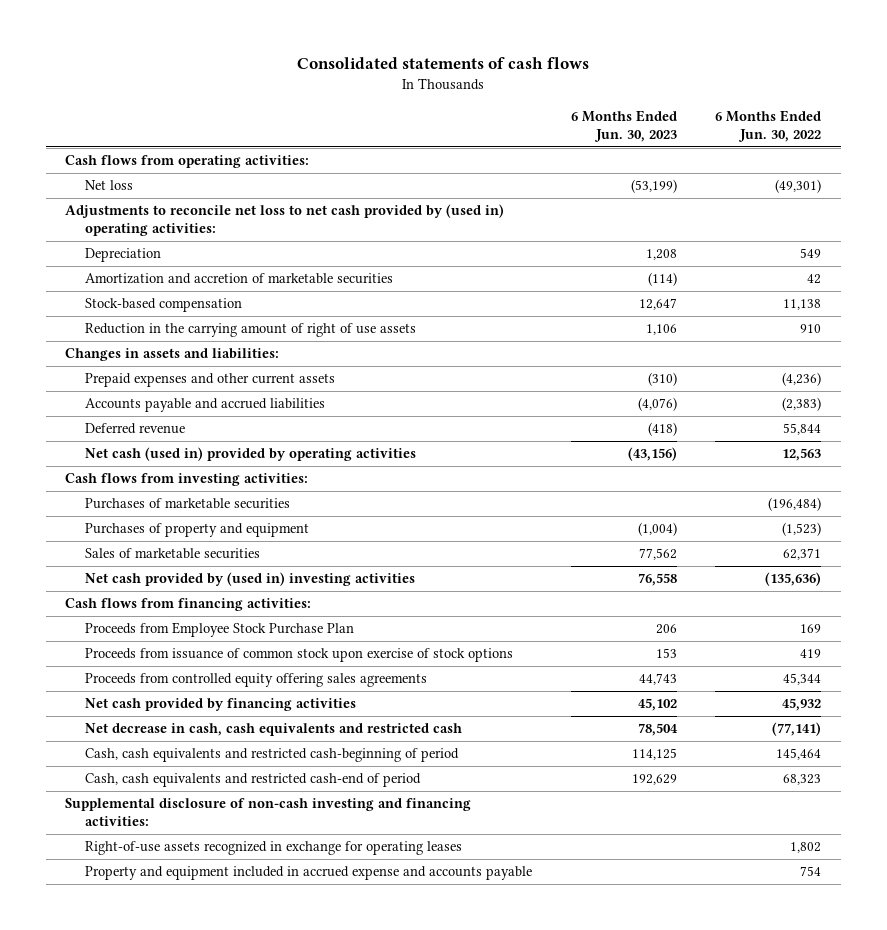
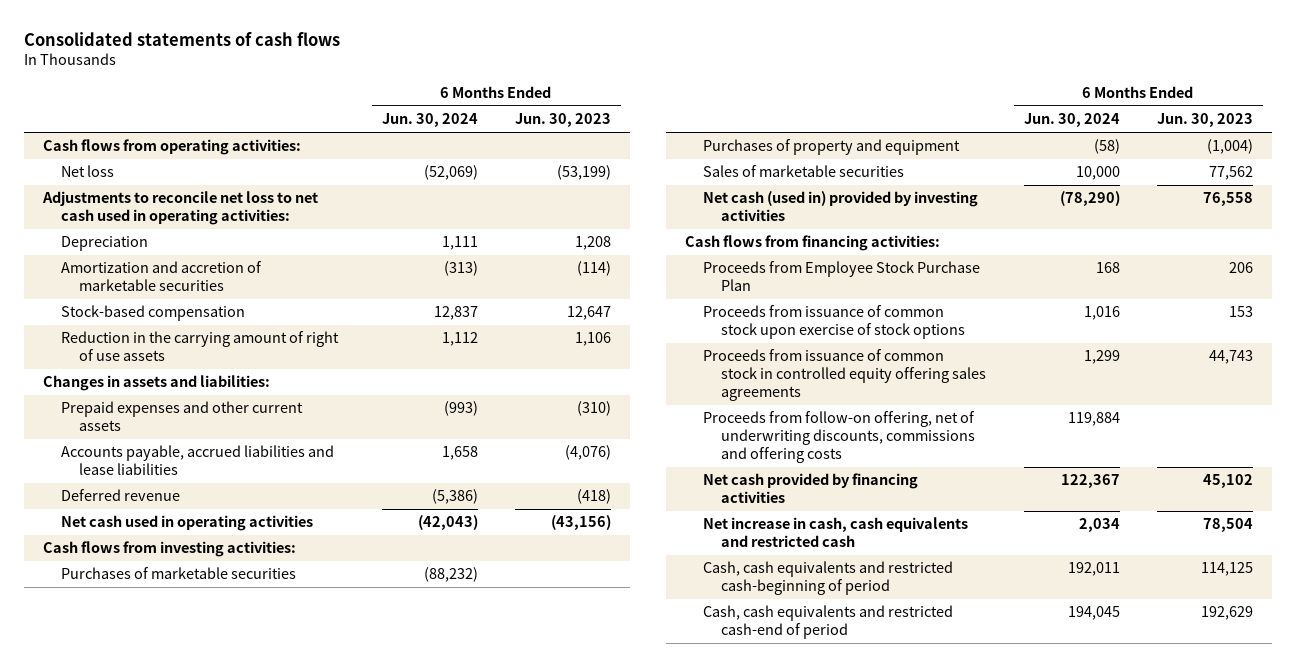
- | 6 Months Ended Jun. 30, 2023 | 6 Months Ended Jun. 30, 2022
+ | 6 Months Ended Jun. 30, 2024 | 6 Months Ended Jun. 30, 2023
- Adjustments to reconcile net loss to net cash provided by (used in) operating activities:
+ Adjustments to reconcile net loss to net cash used in operating activities:
- Accounts payable and accrued liabilities | (4,076) | (2,383)
+ Accounts payable, accrued liabilities and lease liabilities | 1,658 | (4,076)
- Net cash (used in) provided by operating activities | (43,156) | 12,563
+ Net cash used in operating activities | (42,043) | (43,156)
- Net cash provided by (used in) investing activities | 76,558 | (135,636)
+ Net cash (used in) provided by investing activities | (78,290) | 76,558
- Proceeds from controlled equity offering sales agreements | 44,743 | 45,344
+ Proceeds from issuance of common stock in controlled equity offering sales agreements | 1,299 | 44,743
+ Proceeds from follow-on offering, net of underwriting discounts, commissions and offering costs | 119,884 |
- Net decrease in cash, cash equivalents and restricted cash | 78,504 | (77,141)
+ Net increase in cash, cash equivalents and restricted cash | 2,034 | 78,504
- Supplemental disclosure of non-cash investing and financing activities:
- Right-of-use assets recognized in exchange for operating leases | | 1,802
- Property and equipment included in accrued expense and accounts payable | | 754

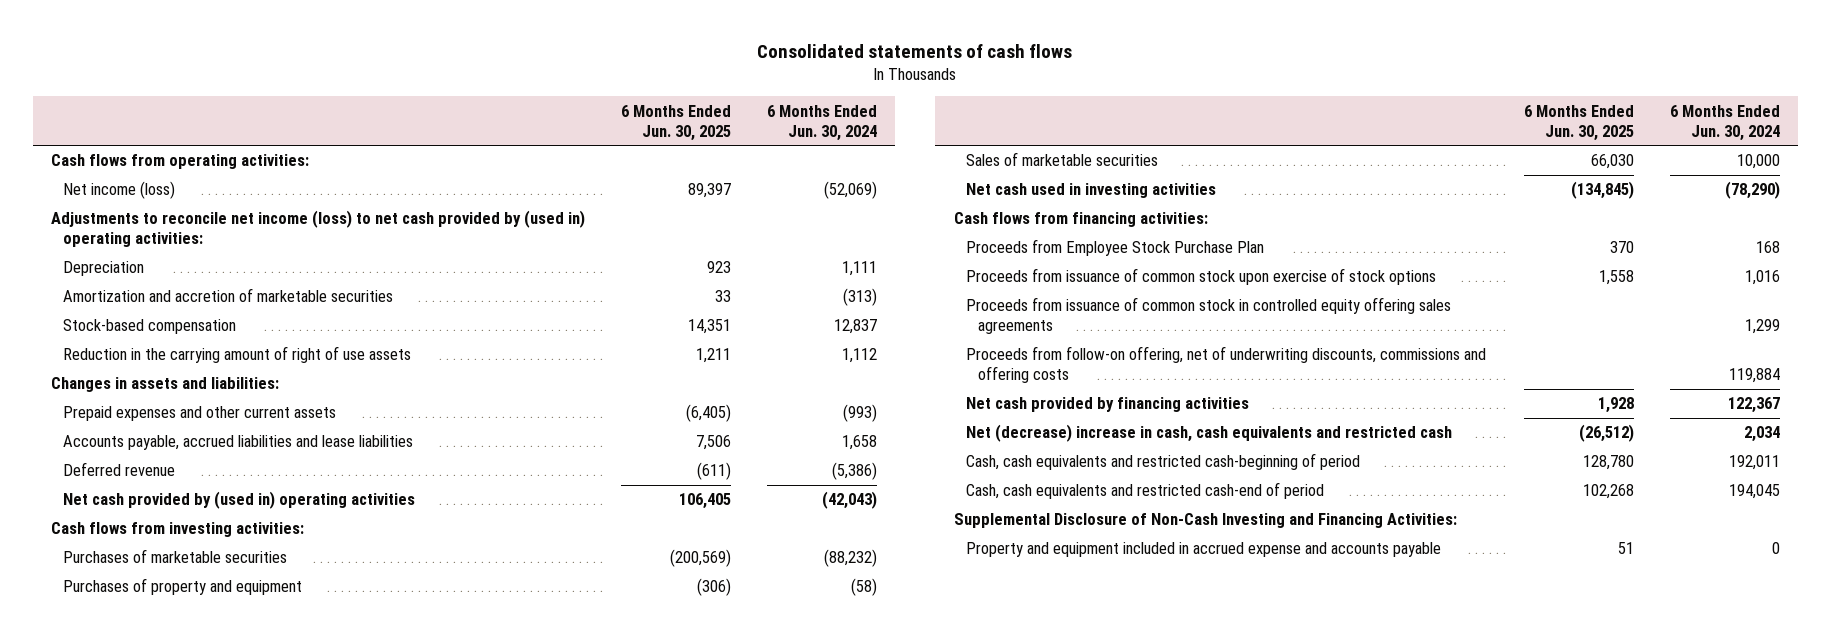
- | 6 Months Ended Jun. 30, 2024 | 6 Months Ended Jun. 30, 2023
+ | 6 Months Ended Jun. 30, 2025 | 6 Months Ended Jun. 30, 2024
- Net loss | (52,069) | (53,199)
- Adjustments to reconcile net loss to net cash used in operating activities:
+ Net income (loss) | 89,397 | (52,069)
+ Adjustments to reconcile net income (loss) to net cash provided by (used in) operating activities:
- Net cash used in operating activities | (42,043) | (43,156)
+ Net cash provided by (used in) operating activities | 106,405 | (42,043)
- Net cash (used in) provided by investing activities | (78,290) | 76,558
+ Net cash used in investing activities | (134,845) | (78,290)
- Net increase in cash, cash equivalents and restricted cash | 2,034 | 78,504
+ Net (decrease) increase in cash, cash equivalents and restricted cash | (26,512) | 2,034
+ Supplemental Disclosure of Non-Cash Investing and Financing Activities:
+ Property and equipment included in accrued expense and accounts payable | 51 | 0

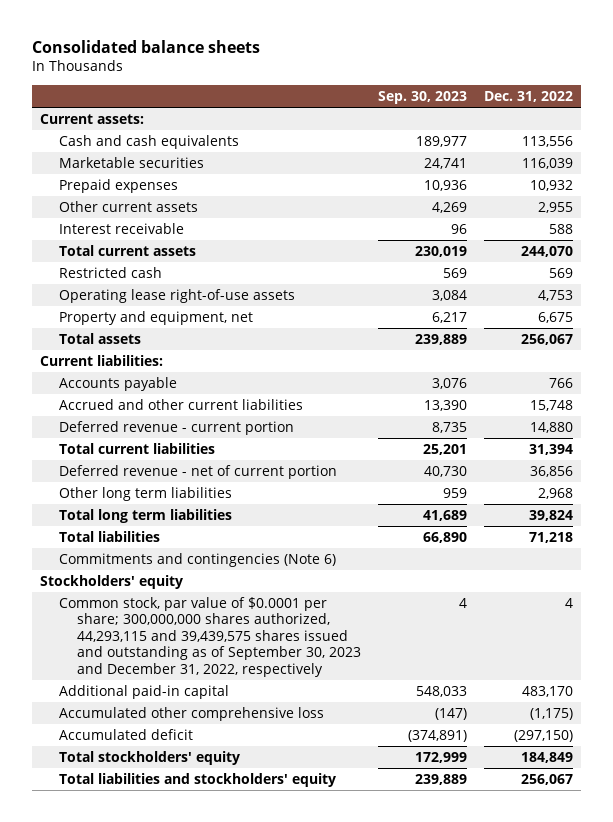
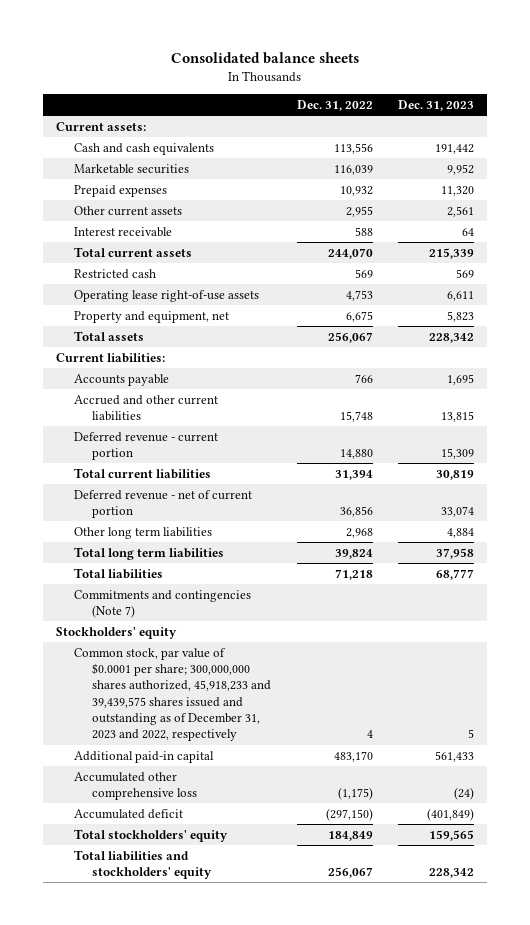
- | Sep. 30, 2023 | Dec. 31, 2022
+ | Dec. 31, 2022 | Dec. 31, 2023
- Commitments and contingencies (Note 6)
+ Commitments and contingencies (Note 7)
- Common stock, par value of $0.0001 per share; 300,000,000 shares authorized, 44,293,115 and 39,439,575 shares issued and outstanding as of September 30, 2023 and December 31, 2022, respectively | 4 | 4
+ Common stock, par value of $0.0001 per share; 300,000,000 shares authorized, 45,918,233 and 39,439,575 shares issued and outstanding as of December 31, 2023 and 2022, respectively | 4 | 5

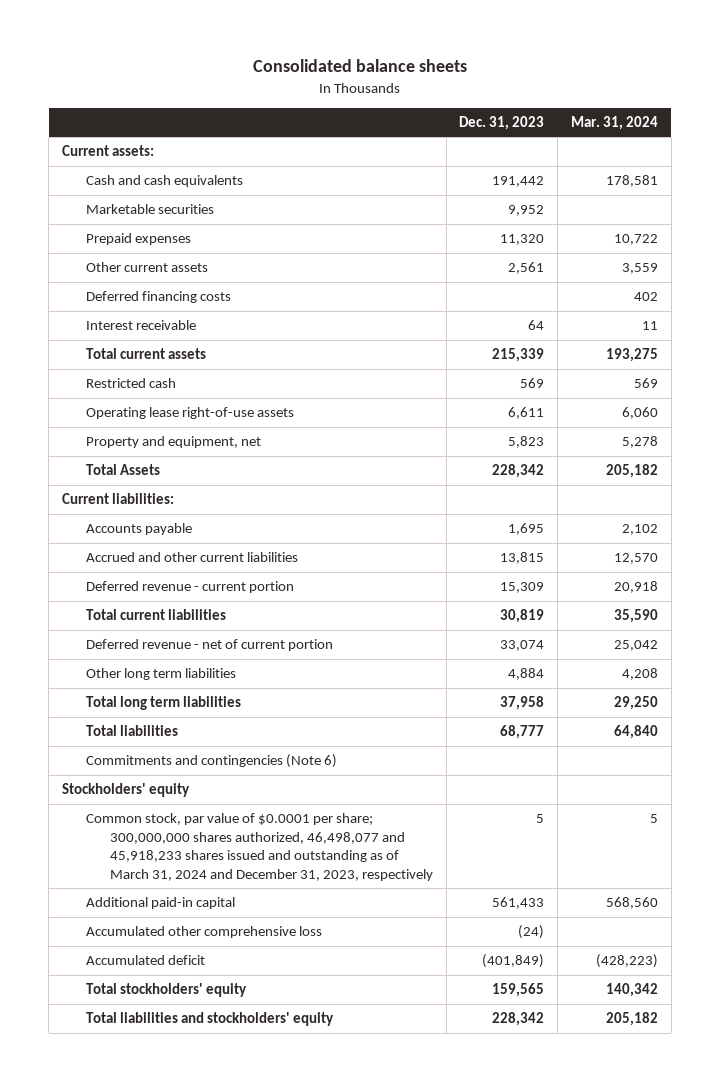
- | Dec. 31, 2022 | Dec. 31, 2023
+ | Dec. 31, 2023 | Mar. 31, 2024
+ Deferred financing costs | | 402
- Total assets | 256,067 | 228,342
+ Total Assets | 228,342 | 205,182
- Commitments and contingencies (Note 7)
+ Commitments and contingencies (Note 6)
- Common stock, par value of $0.0001 per share; 300,000,000 shares authorized, 45,918,233 and 39,439,575 shares issued and outstanding as of December 31, 2023 and 2022, respectively | 4 | 5
+ Common stock, par value of $0.0001 per share; 300,000,000 shares authorized, 46,498,077 and 45,918,233 shares issued and outstanding as of March 31, 2024 and December 31, 2023, respectively | 5 | 5

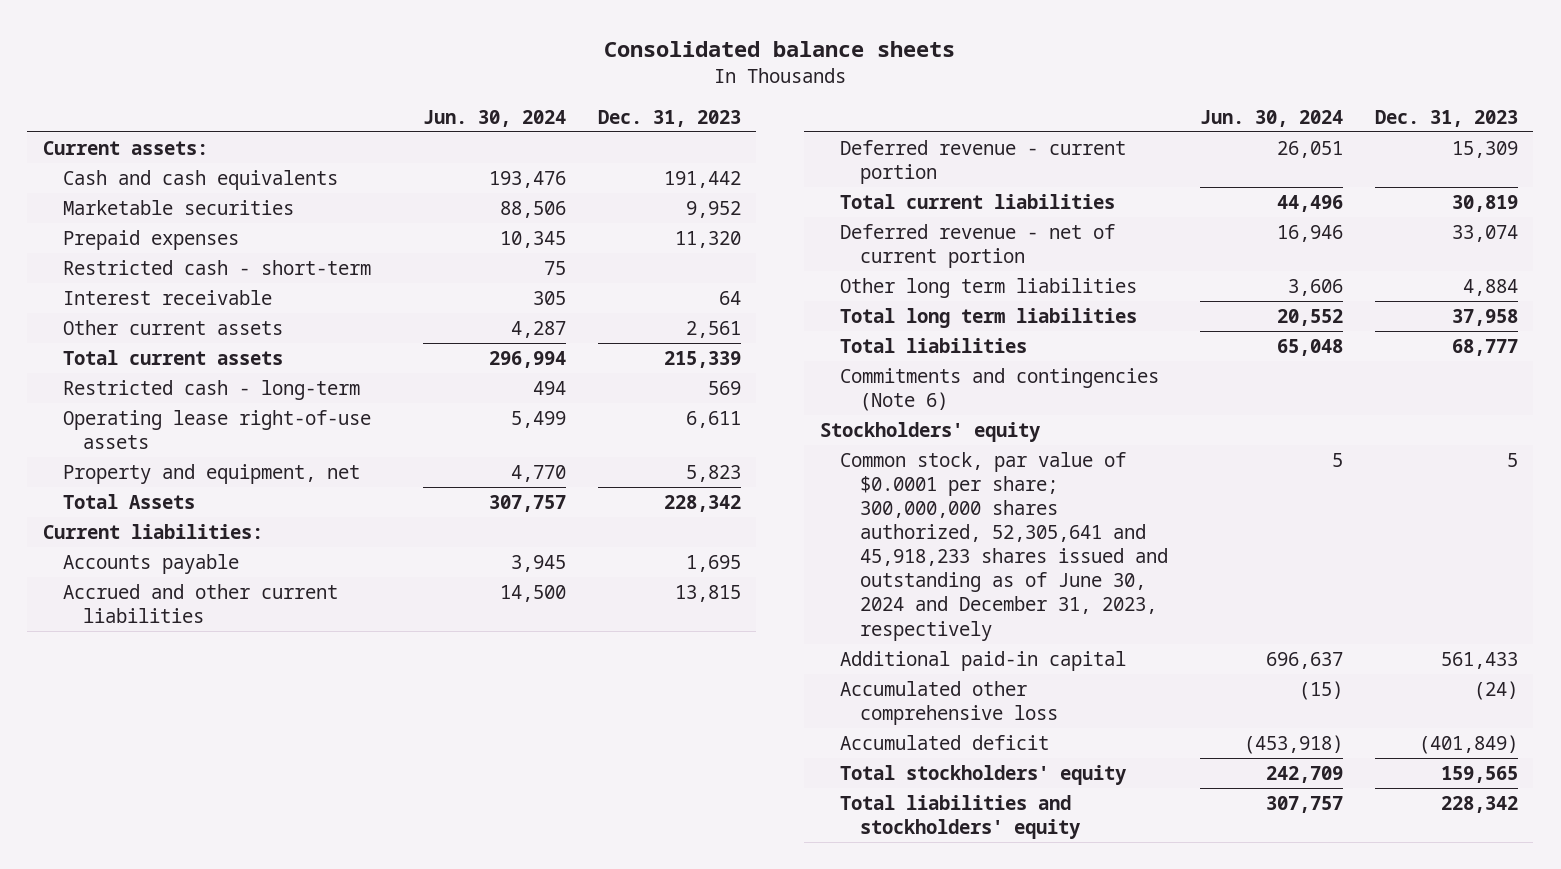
- | Dec. 31, 2023 | Mar. 31, 2024
+ | Jun. 30, 2024 | Dec. 31, 2023
- Deferred financing costs | | 402
+ Restricted cash - short-term | 75 |
moved down: Other current assets | 4,287 | 2,561
- Restricted cash | 569 | 569
+ Restricted cash - long-term | 494 | 569
- Common stock, par value of $0.0001 per share; 300,000,000 shares authorized, 46,498,077 and 45,918,233 shares issued and outstanding as of March 31, 2024 and December 31, 2023, respectively | 5 | 5
+ Common stock, par value of $0.0001 per share; 300,000,000 shares authorized, 52,305,641 and 45,918,233 shares issued and outstanding as of June 30, 2024 and December 31, 2023, respectively | 5 | 5

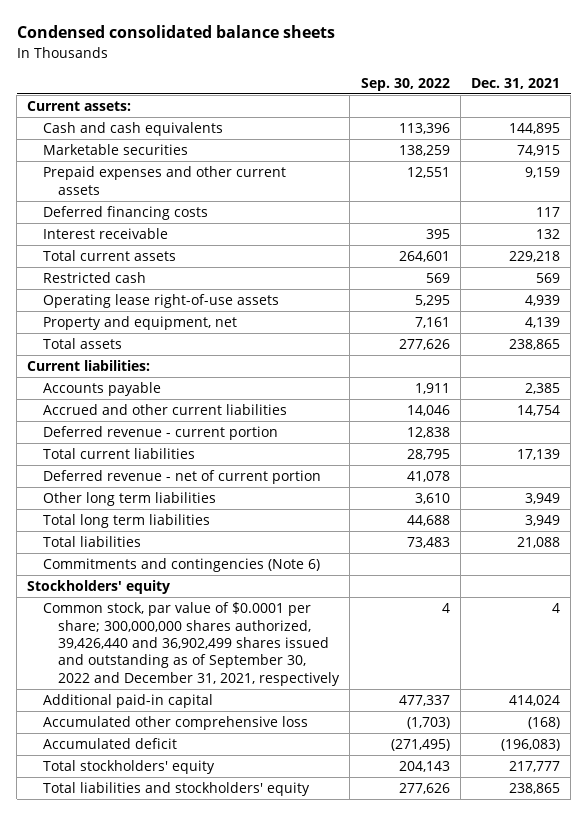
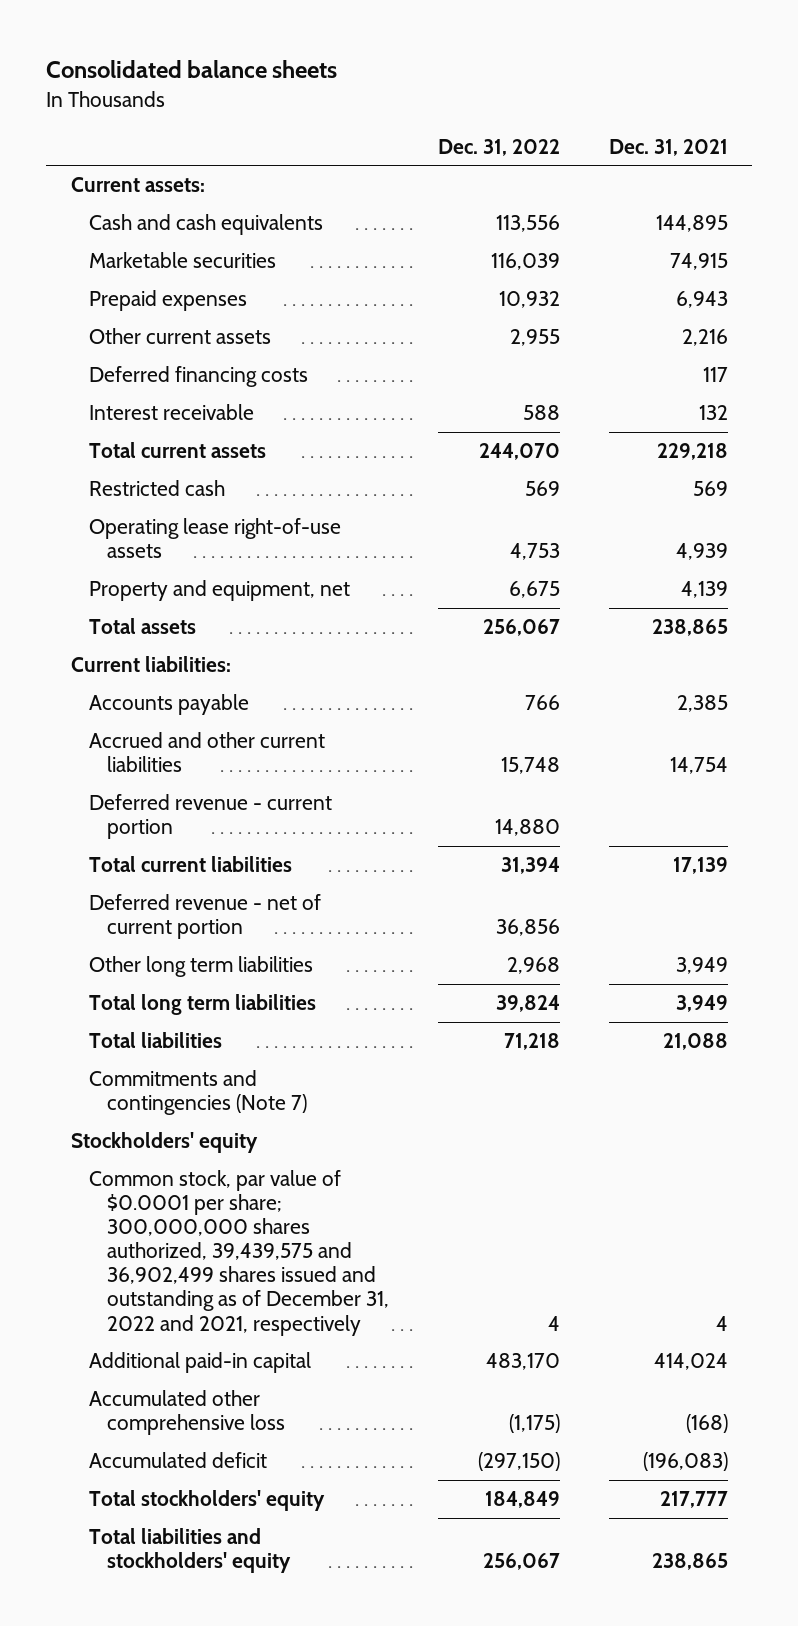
- Condensed consolidated balance sheets
+ Consolidated balance sheets
- | Sep. 30, 2022 | Dec. 31, 2021
+ | Dec. 31, 2022 | Dec. 31, 2021
- Prepaid expenses and other current assets | 12,551 | 9,159
+ Prepaid expenses | 10,932 | 6,943
+ Other current assets | 2,955 | 2,216
- Commitments and contingencies (Note 6)
+ Commitments and contingencies (Note 7)
- Common stock, par value of $0.0001 per share; 300,000,000 shares authorized, 39,426,440 and 36,902,499 shares issued and outstanding as of September 30, 2022 and December 31, 2021, respectively | 4 | 4
+ Common stock, par value of $0.0001 per share; 300,000,000 shares authorized, 39,439,575 and 36,902,499 shares issued and outstanding as of December 31, 2022 and 2021, respectively | 4 | 4

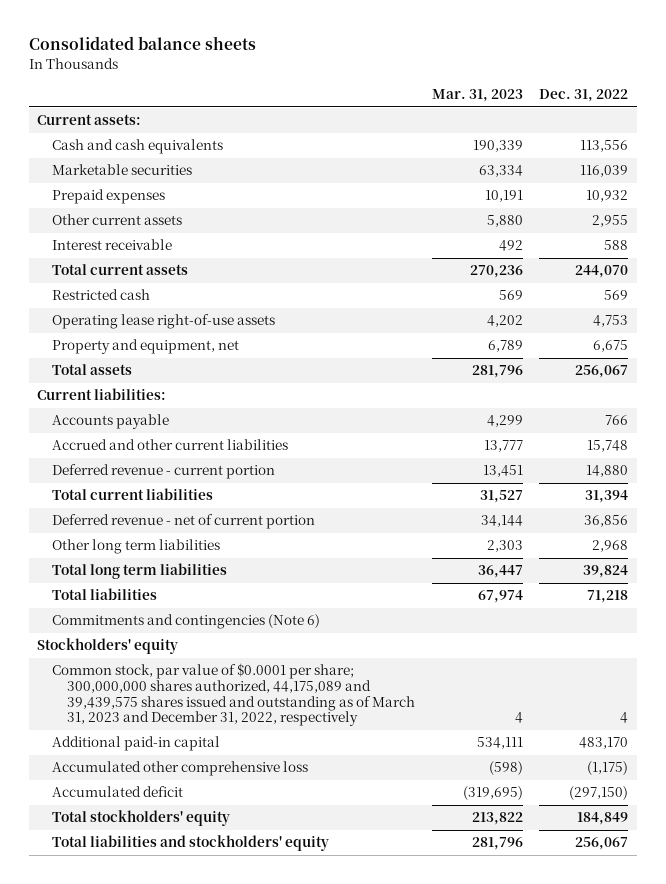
- | Dec. 31, 2022 | Dec. 31, 2021
+ | Mar. 31, 2023 | Dec. 31, 2022
- Deferred financing costs | | 117
- Commitments and contingencies (Note 7)
+ Commitments and contingencies (Note 6)
- Common stock, par value of $0.0001 per share; 300,000,000 shares authorized, 39,439,575 and 36,902,499 shares issued and outstanding as of December 31, 2022 and 2021, respectively | 4 | 4
+ Common stock, par value of $0.0001 per share; 300,000,000 shares authorized, 44,175,089 and 39,439,575 shares issued and outstanding as of March 31, 2023 and December 31, 2022, respectively | 4 | 4

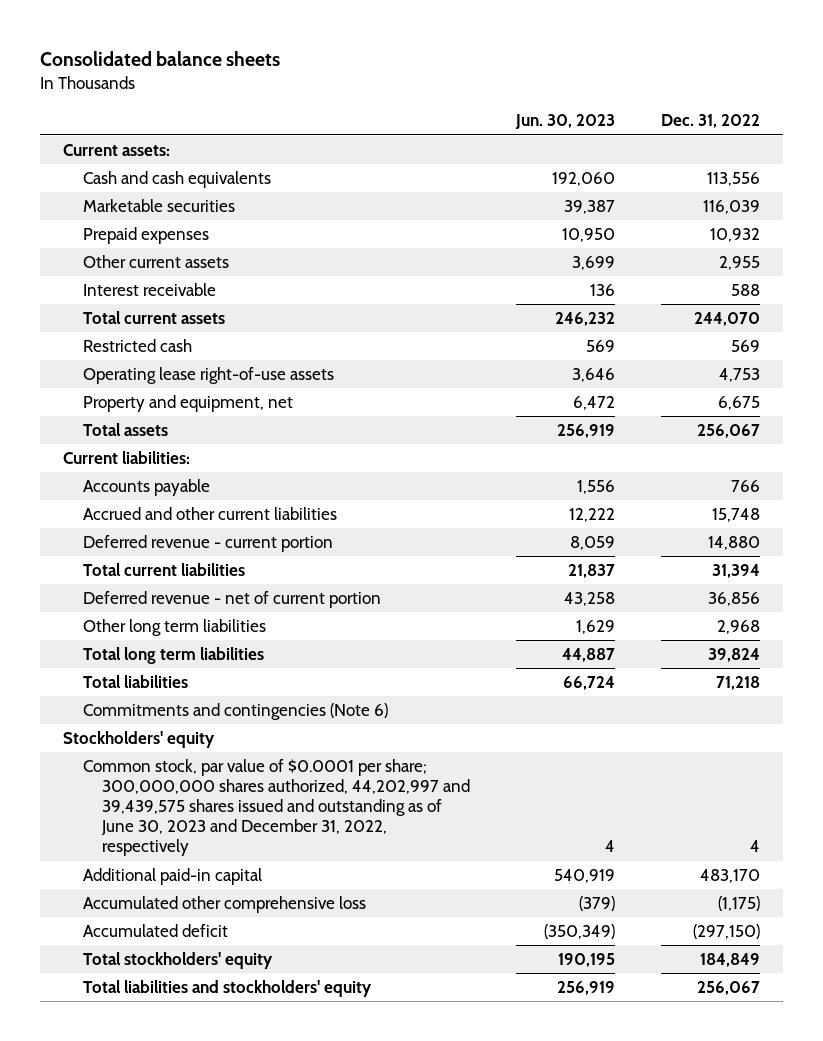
- | Mar. 31, 2023 | Dec. 31, 2022
+ | Jun. 30, 2023 | Dec. 31, 2022
- Common stock, par value of $0.0001 per share; 300,000,000 shares authorized, 44,175,089 and 39,439,575 shares issued and outstanding as of March 31, 2023 and December 31, 2022, respectively | 4 | 4
+ Common stock, par value of $0.0001 per share; 300,000,000 shares authorized, 44,202,997 and 39,439,575 shares issued and outstanding as of June 30, 2023 and December 31, 2022, respectively | 4 | 4

